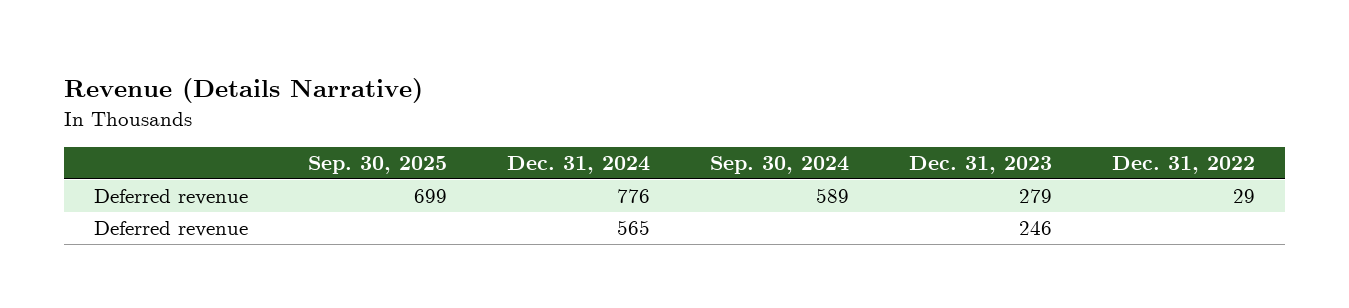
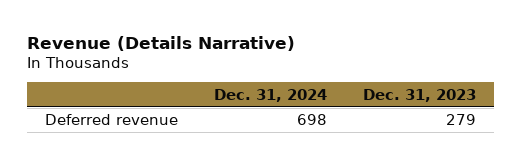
- | Sep. 30, 2025 | Dec. 31, 2024 | Sep. 30, 2024 | Dec. 31, 2023 | Dec. 31, 2022
+ | Dec. 31, 2024 | Dec. 31, 2023
- Deferred revenue | 699 | 776 | 589 | 279 | 29
- Deferred revenue | | 565 | | 246 |
+ Deferred revenue | 698 | 279

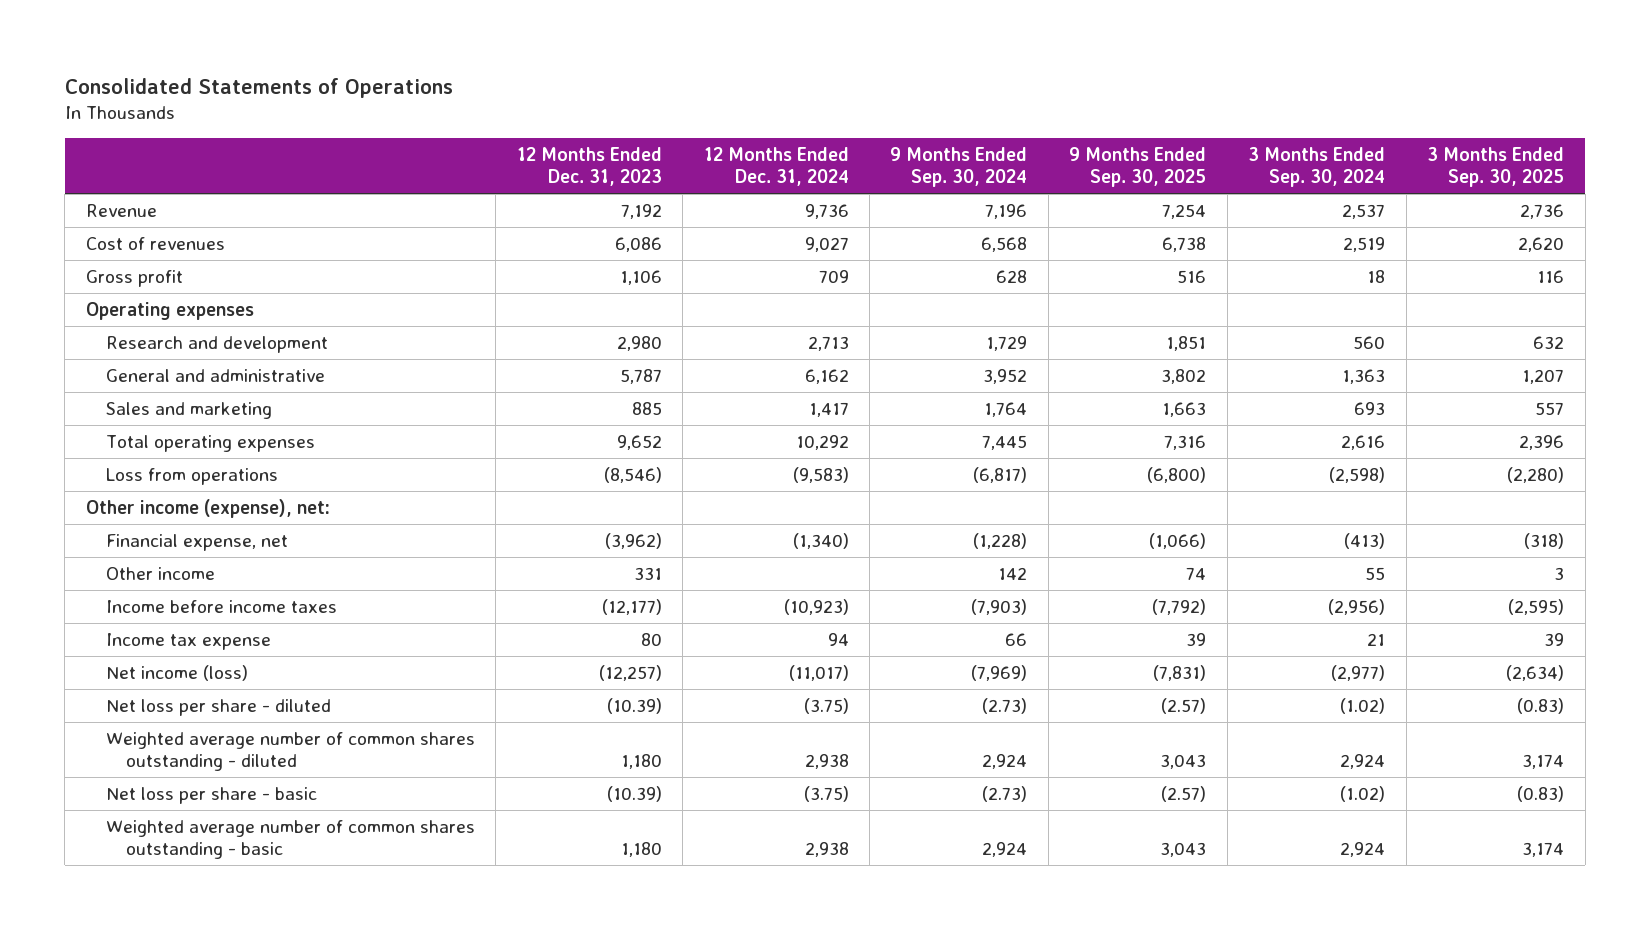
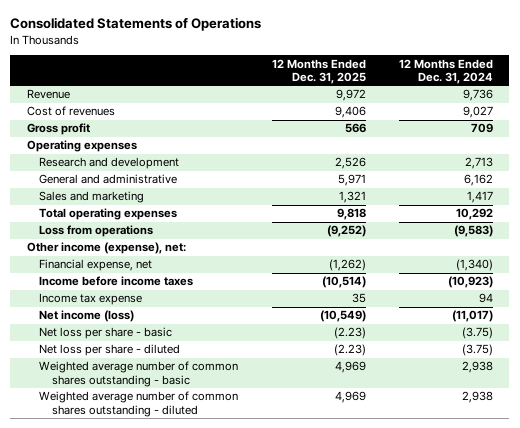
- | 12 Months Ended Dec. 31, 2023 | 12 Months Ended Dec. 31, 2024 | 9 Months Ended Sep. 30, 2024 | 9 Months Ended Sep. 30, 2025 | 3 Months Ended Sep. 30, 2024 | 3 Months Ended Sep. 30, 2025
+ | 12 Months Ended Dec. 31, 2025 | 12 Months Ended Dec. 31, 2024
- Other income | 331 | | 142 | 74 | 55 | 3
moved down: Net loss per share - diluted | (2.23) | (3.75)
moved down: Weighted average number of common shares outstanding - diluted | 4,969 | 2,938

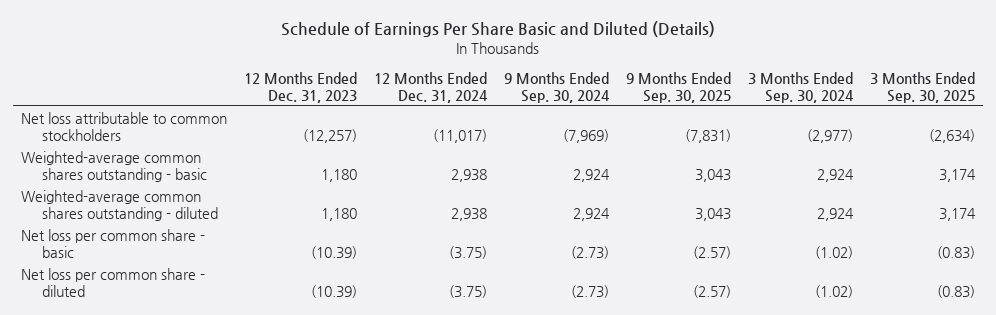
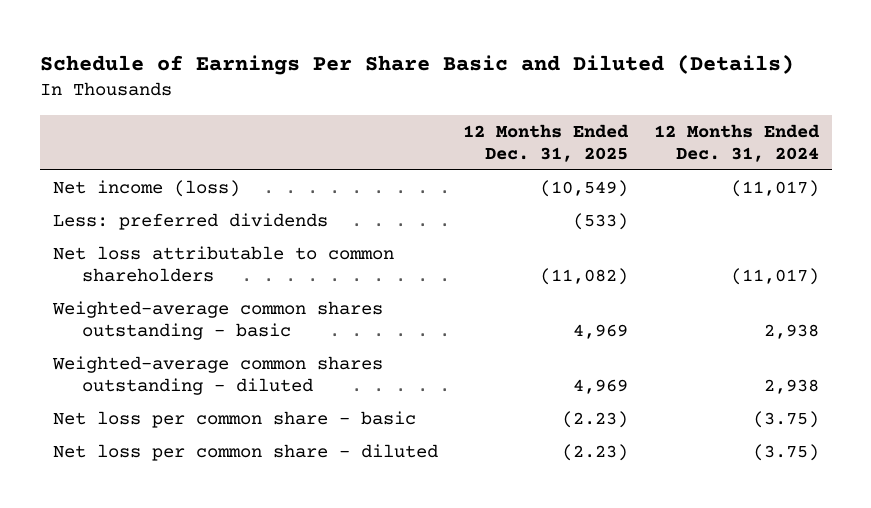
- | 12 Months Ended Dec. 31, 2023 | 12 Months Ended Dec. 31, 2024 | 9 Months Ended Sep. 30, 2024 | 9 Months Ended Sep. 30, 2025 | 3 Months Ended Sep. 30, 2024 | 3 Months Ended Sep. 30, 2025
+ | 12 Months Ended Dec. 31, 2025 | 12 Months Ended Dec. 31, 2024
- Net loss attributable to common stockholders | (12,257) | (11,017) | (7,969) | (7,831) | (2,977) | (2,634)
+ Net income (loss) | (10,549) | (11,017)
+ Less: preferred dividends | (533) |
+ Net loss attributable to common shareholders | (11,082) | (11,017)

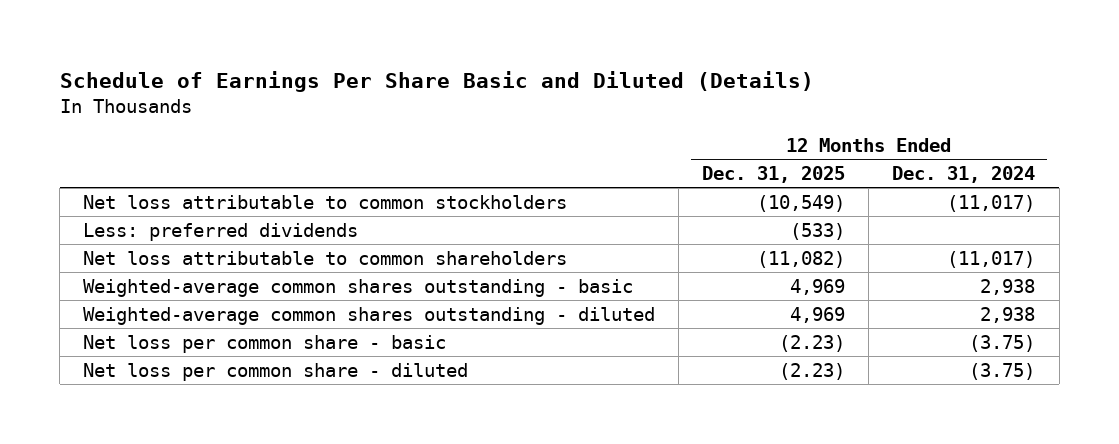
- Net income (loss) | (10,549) | (11,017)
+ Net loss attributable to common stockholders | (10,549) | (11,017)

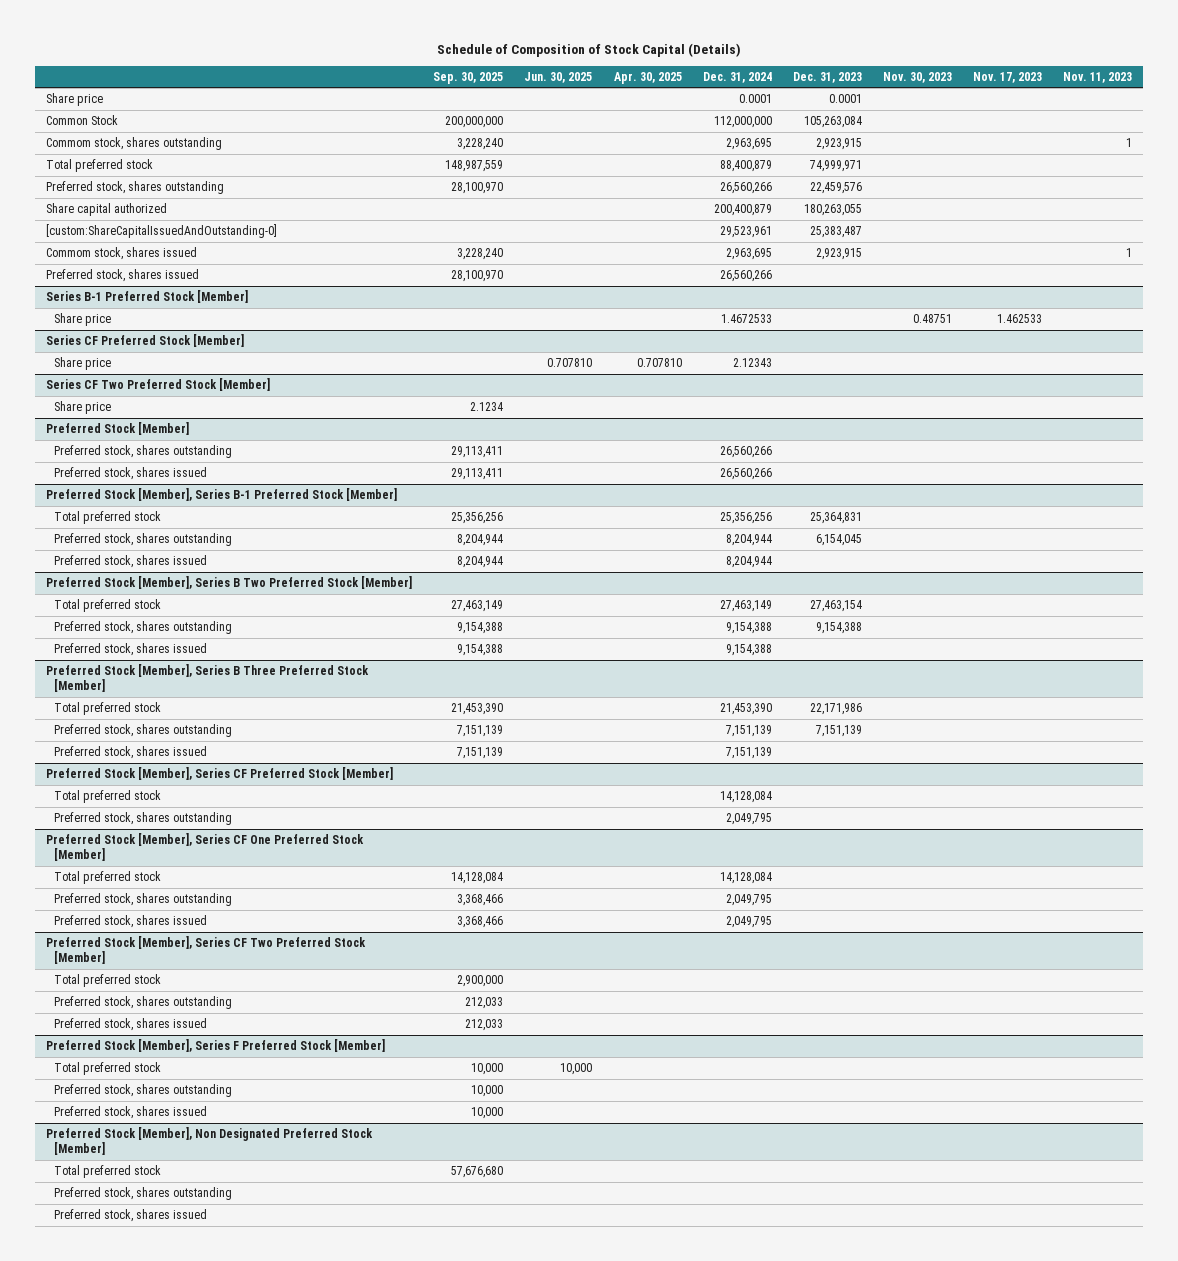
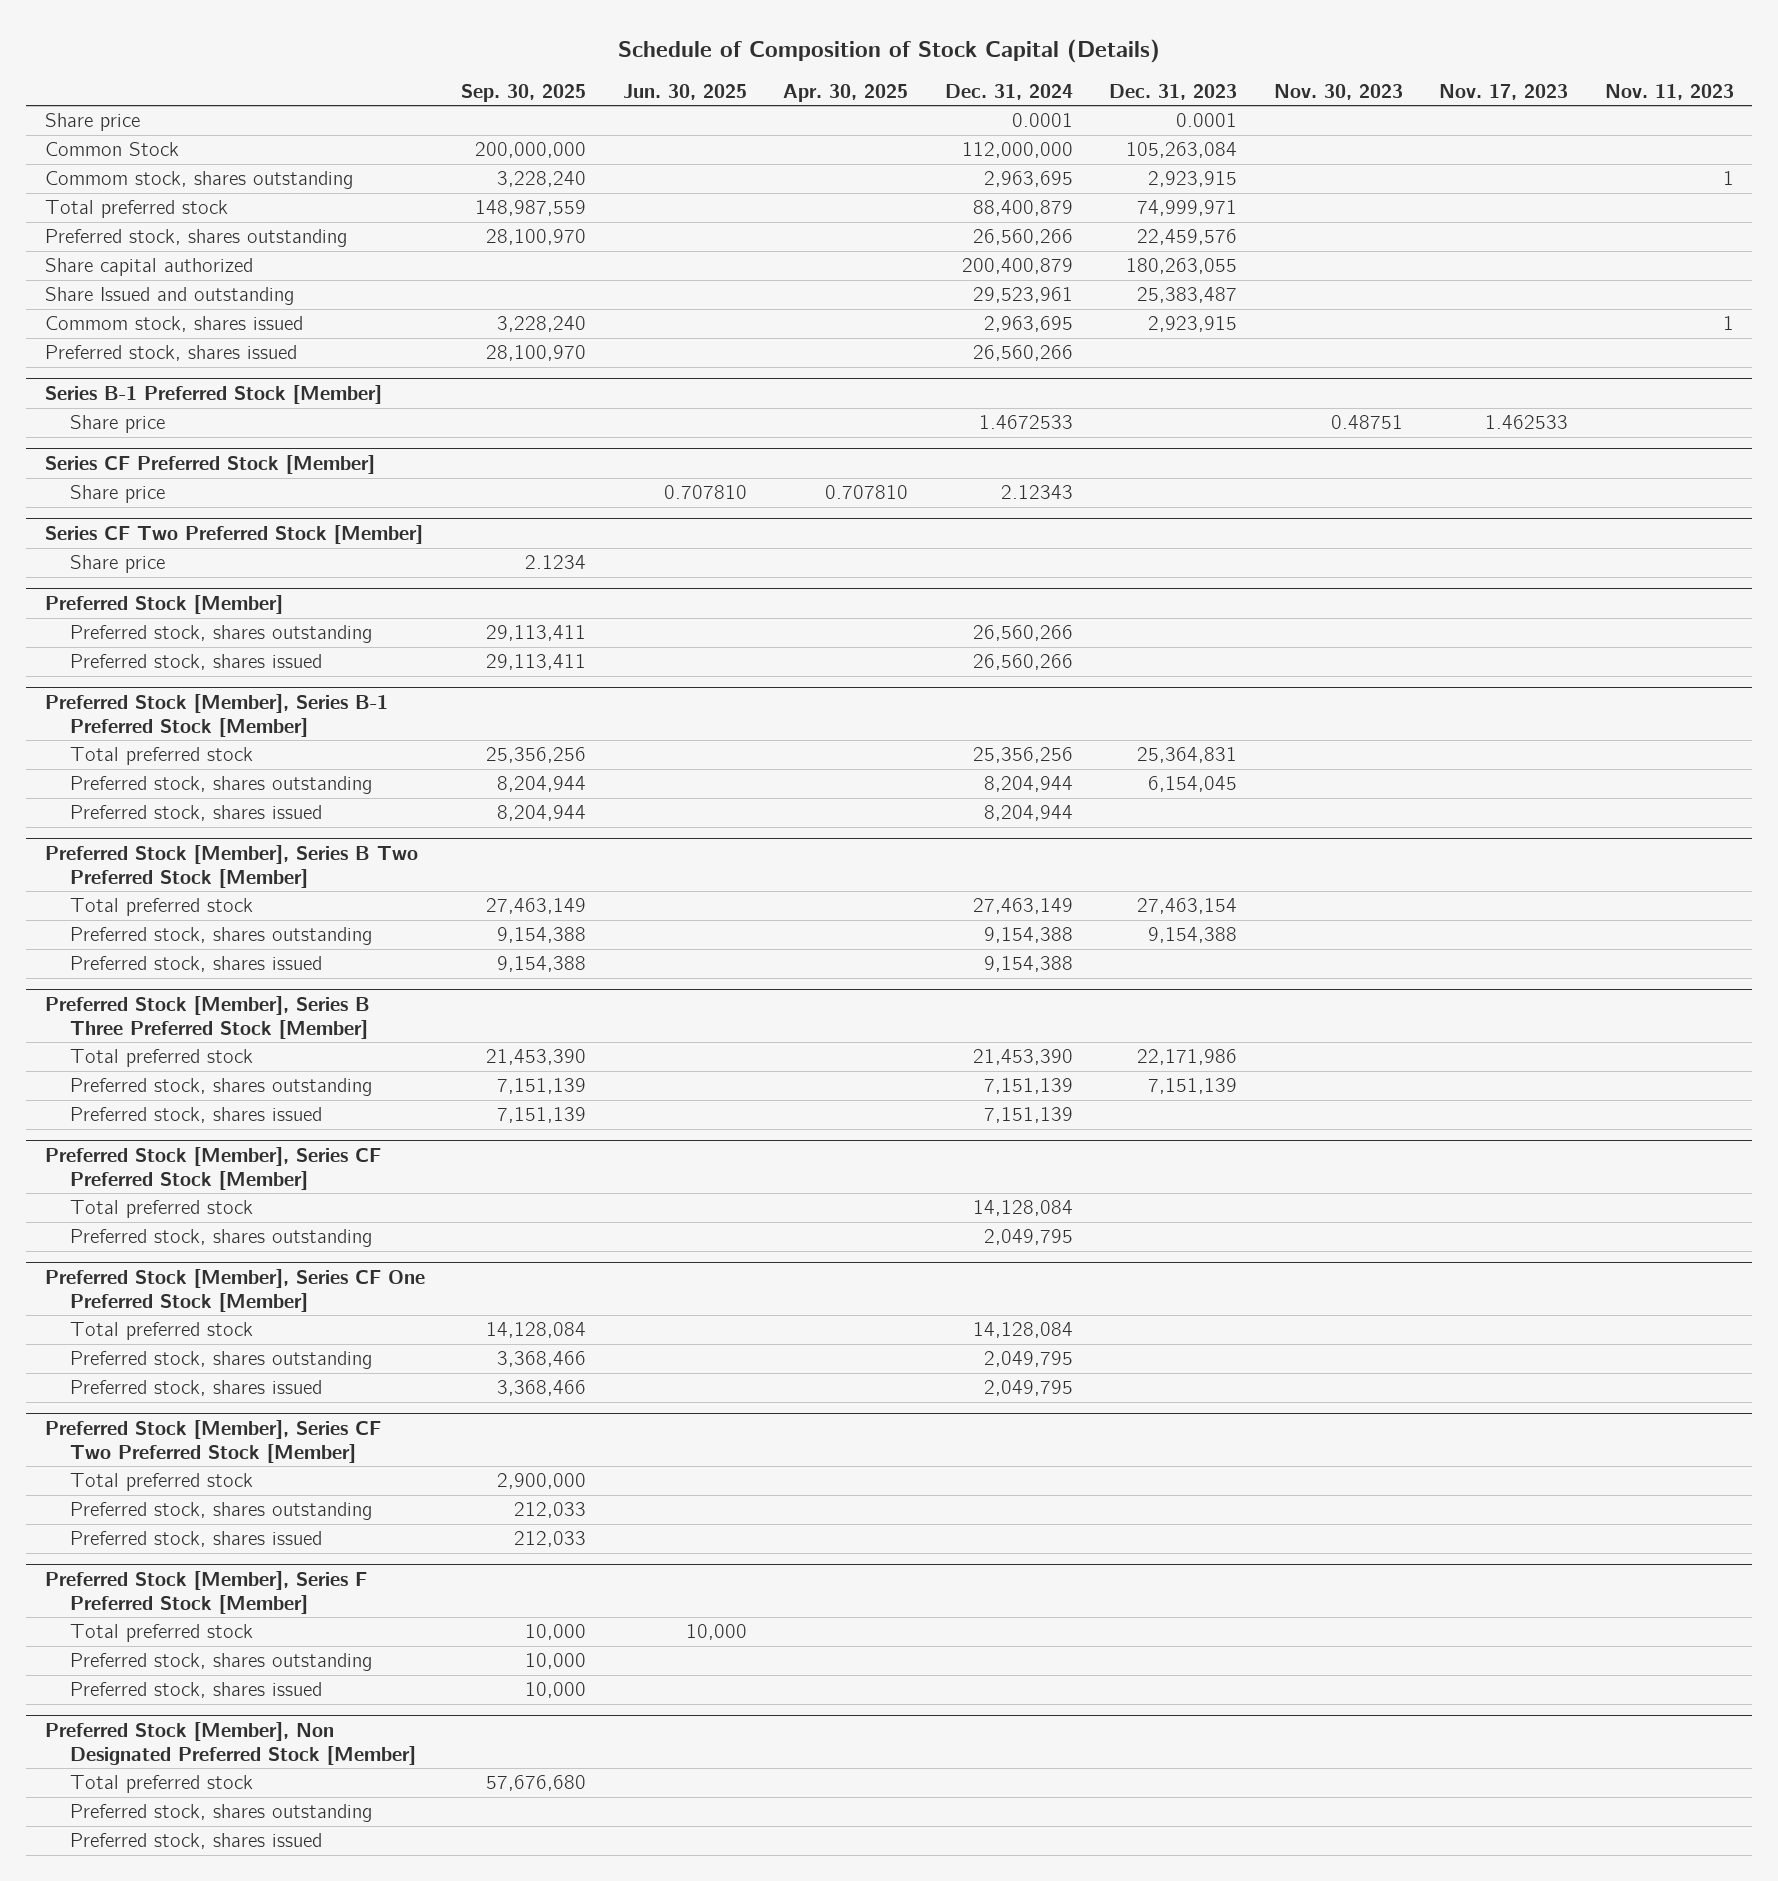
- [custom:ShareCapitalIssuedAndOutstanding-0] | | | | 29,523,961 | 25,383,487 | | |
+ Share Issued and outstanding | | | | 29,523,961 | 25,383,487 | | |

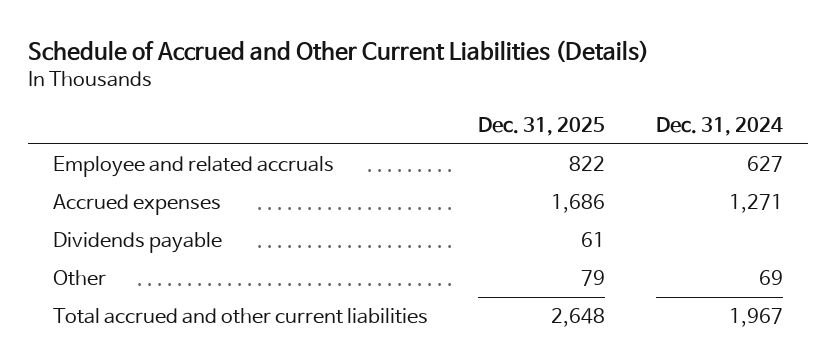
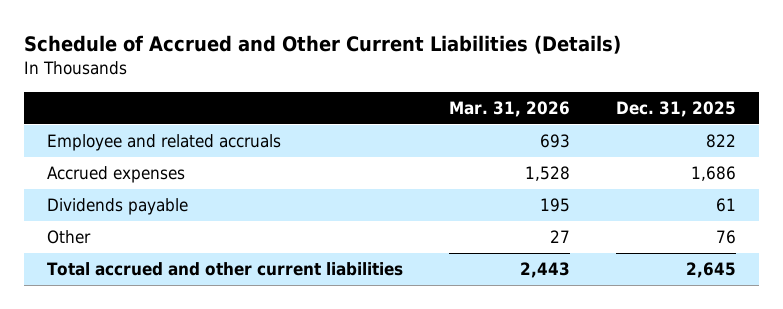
- | Dec. 31, 2025 | Dec. 31, 2024
+ | Mar. 31, 2026 | Dec. 31, 2025
- Other | 79 | 69
- Total accrued and other current liabilities | 2,648 | 1,967
+ Other | 27 | 76
+ Total accrued and other current liabilities | 2,443 | 2,645

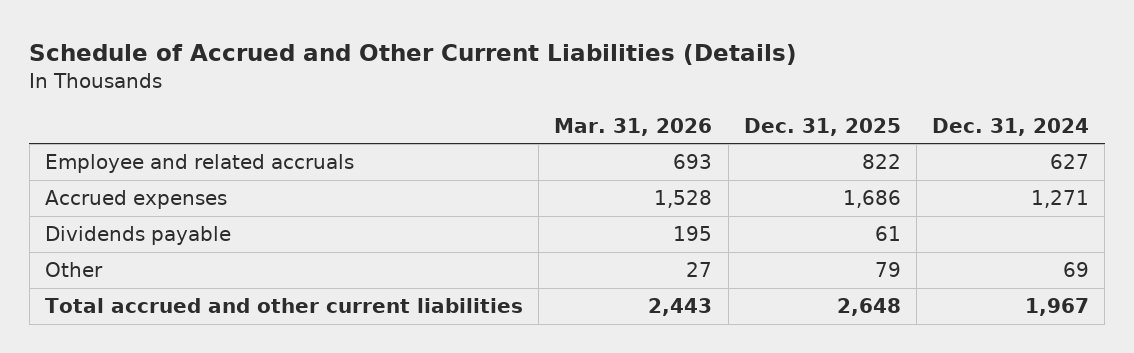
- | Mar. 31, 2026 | Dec. 31, 2025
+ | Mar. 31, 2026 | Dec. 31, 2025 | Dec. 31, 2024
- Other | 27 | 76
- Total accrued and other current liabilities | 2,443 | 2,645
+ Other | 27 | 79 | 69
+ Total accrued and other current liabilities | 2,443 | 2,648 | 1,967

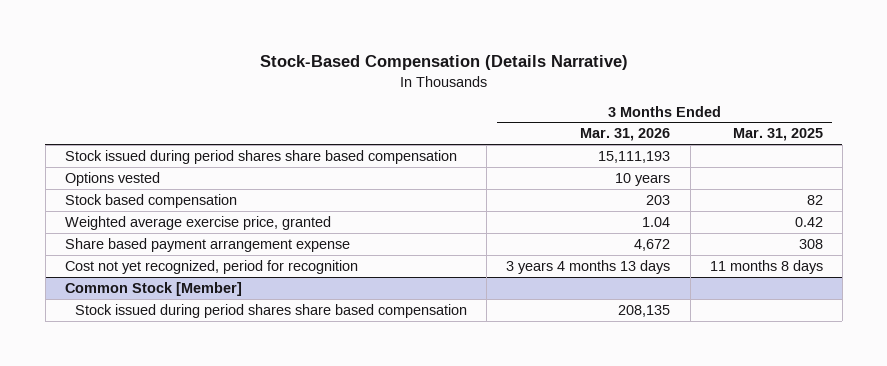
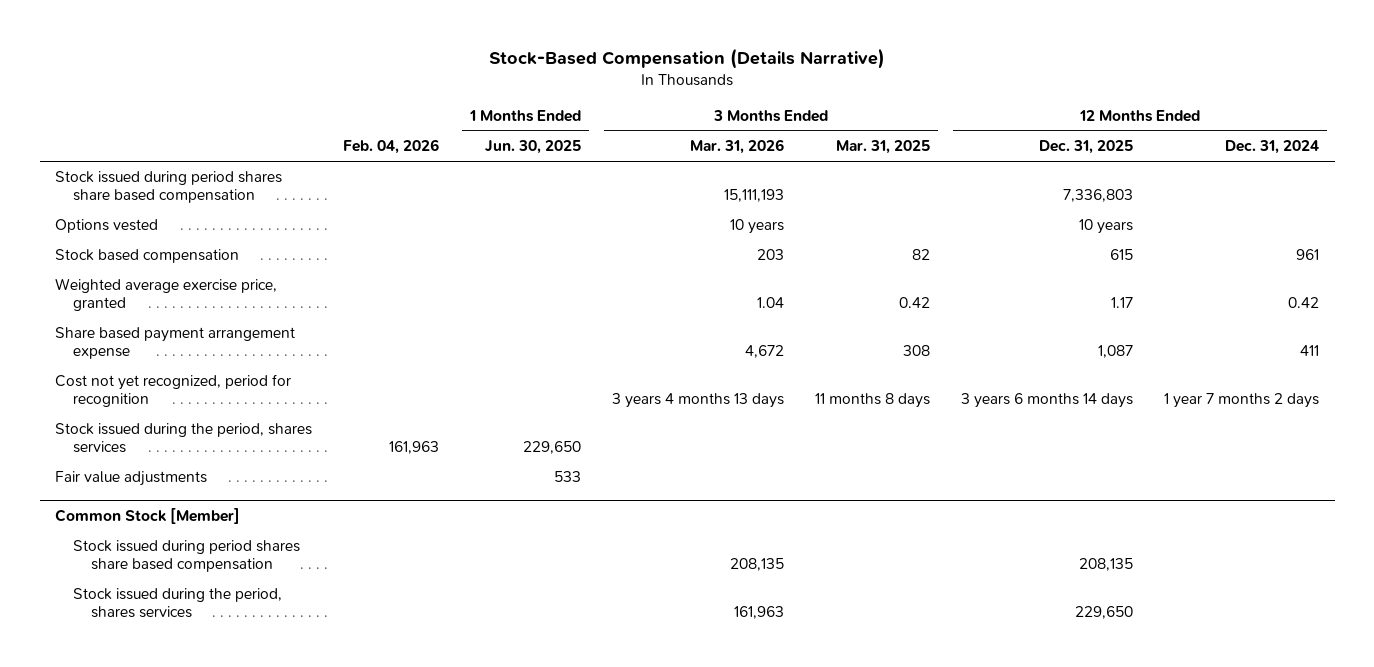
- | 3 Months Ended Mar. 31, 2026 | 3 Months Ended Mar. 31, 2025
+ | Feb. 04, 2026 | 1 Months Ended Jun. 30, 2025 | 3 Months Ended Mar. 31, 2026 | 3 Months Ended Mar. 31, 2025 | 12 Months Ended Dec. 31, 2025 | 12 Months Ended Dec. 31, 2024
+ Stock issued during the period, shares services | 161,963 | 229,650 | | | |
+ Fair value adjustments | | 533 | | | |
@ Common Stock [Member]
+ Stock issued during the period, shares services | | | 161,963 | | 229,650 |

